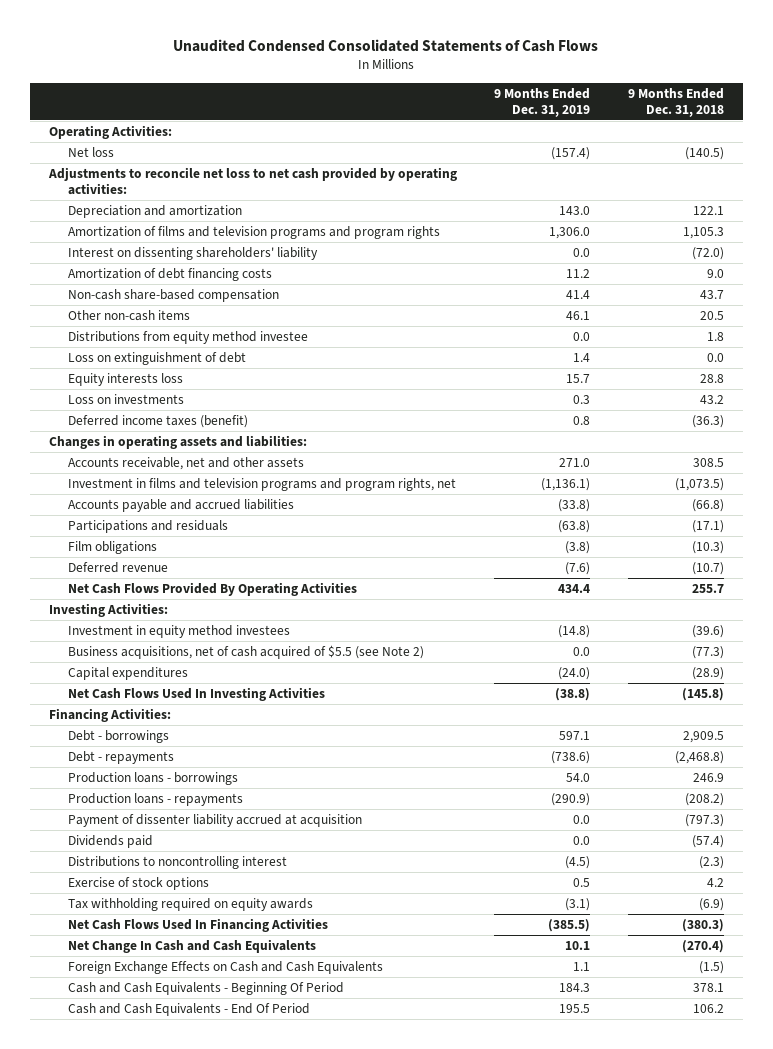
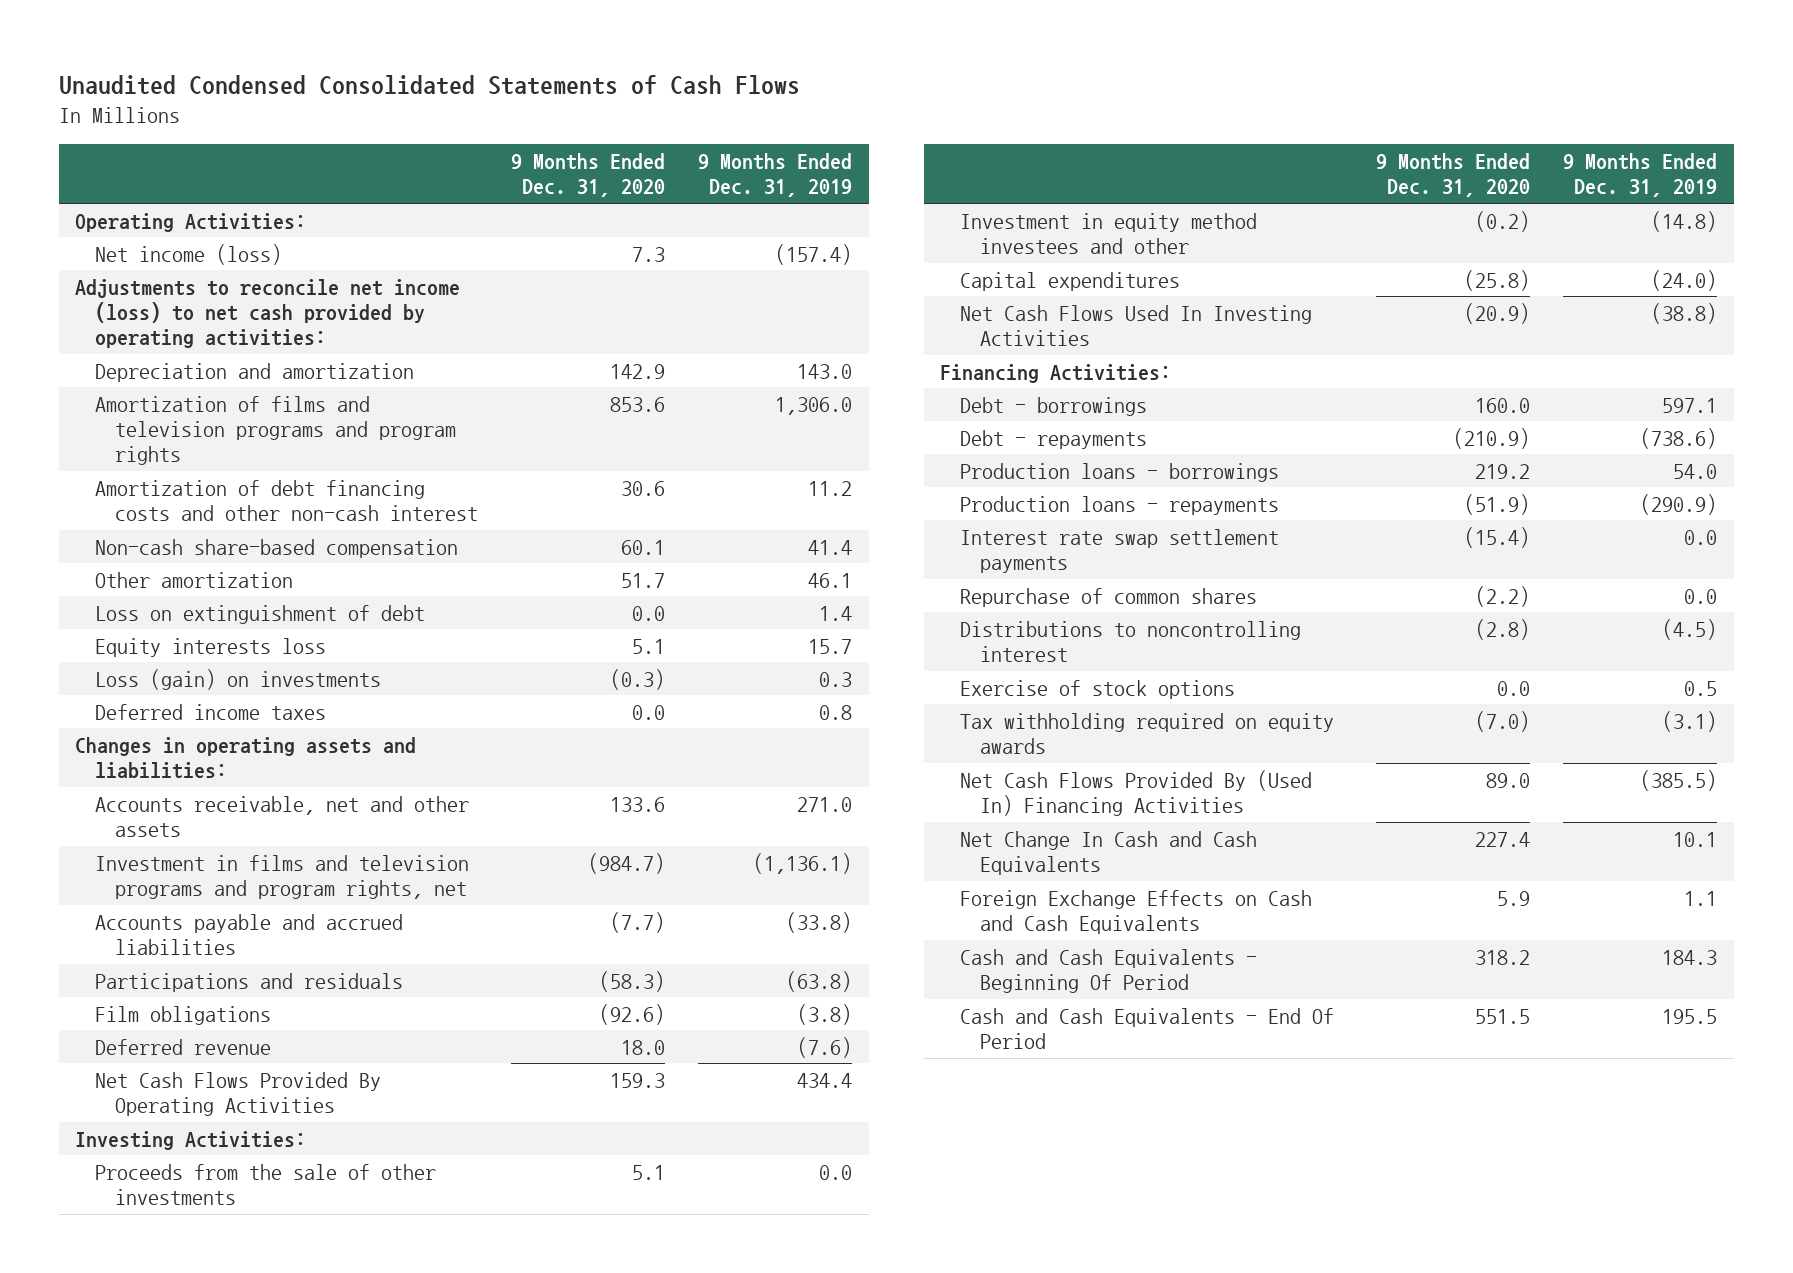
- | 9 Months Ended Dec. 31, 2019 | 9 Months Ended Dec. 31, 2018
+ | 9 Months Ended Dec. 31, 2020 | 9 Months Ended Dec. 31, 2019
- Net loss | (157.4) | (140.5)
- Adjustments to reconcile net loss to net cash provided by operating activities:
+ Net income (loss) | 7.3 | (157.4)
+ Adjustments to reconcile net income (loss) to net cash provided by operating activities:
- Interest on dissenting shareholders' liability | 0.0 | (72.0)
- Amortization of debt financing costs | 11.2 | 9.0
+ Amortization of debt financing costs and other non-cash interest | 30.6 | 11.2
- Other non-cash items | 46.1 | 20.5
- Distributions from equity method investee | 0.0 | 1.8
+ Other amortization | 51.7 | 46.1
- Loss on investments | 0.3 | 43.2
- Deferred income taxes (benefit) | 0.8 | (36.3)
+ Loss (gain) on investments | (0.3) | 0.3
+ Deferred income taxes | 0.0 | 0.8
- Investment in equity method investees | (14.8) | (39.6)
- Business acquisitions, net of cash acquired of $5.5 (see Note 2) | 0.0 | (77.3)
+ Proceeds from the sale of other investments | 5.1 | 0.0
+ Investment in equity method investees and other | (0.2) | (14.8)
- Payment of dissenter liability accrued at acquisition | 0.0 | (797.3)
- Dividends paid | 0.0 | (57.4)
+ Interest rate swap settlement payments | (15.4) | 0.0
+ Repurchase of common shares | (2.2) | 0.0
- Net Cash Flows Used In Financing Activities | (385.5) | (380.3)
+ Net Cash Flows Provided By (Used In) Financing Activities | 89.0 | (385.5)

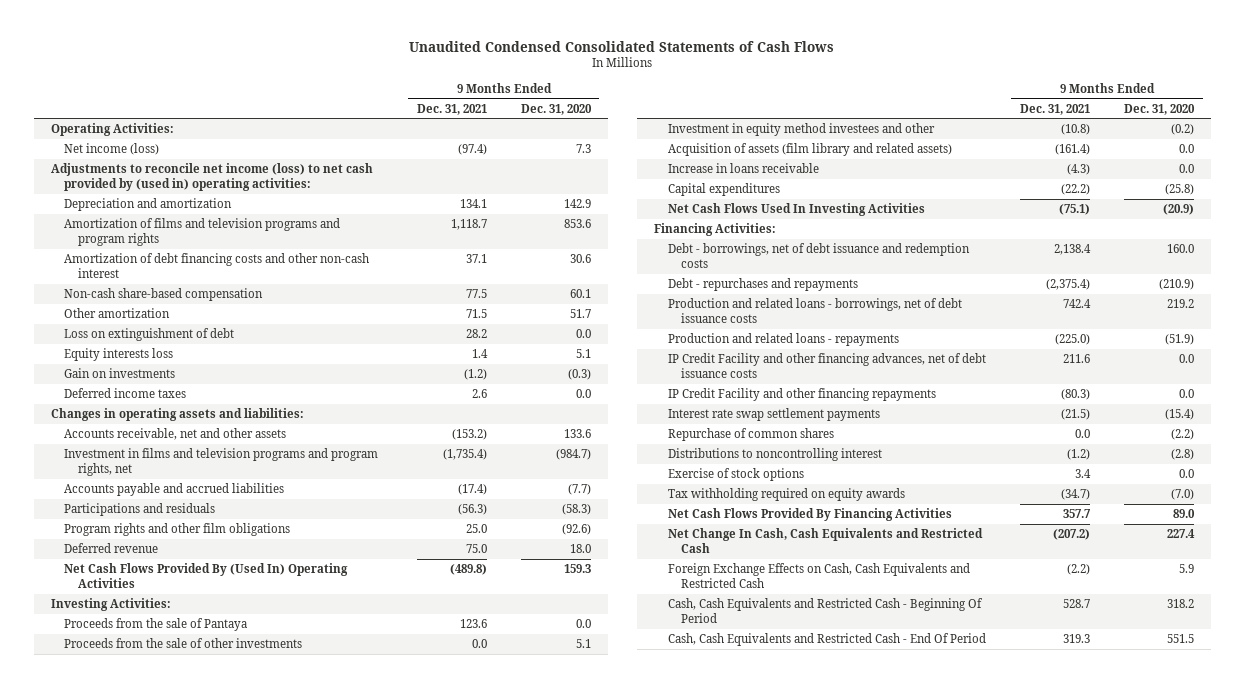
- | 9 Months Ended Dec. 31, 2020 | 9 Months Ended Dec. 31, 2019
+ | 9 Months Ended Dec. 31, 2021 | 9 Months Ended Dec. 31, 2020
- Adjustments to reconcile net income (loss) to net cash provided by operating activities:
+ Adjustments to reconcile net income (loss) to net cash provided by (used in) operating activities:
- Loss (gain) on investments | (0.3) | 0.3
+ Gain on investments | (1.2) | (0.3)
- Film obligations | (92.6) | (3.8)
+ Program rights and other film obligations | 25.0 | (92.6)
- Net Cash Flows Provided By Operating Activities | 159.3 | 434.4
+ Net Cash Flows Provided By (Used In) Operating Activities | (489.8) | 159.3
+ Proceeds from the sale of Pantaya | 123.6 | 0.0
+ Acquisition of assets (film library and related assets) | (161.4) | 0.0
+ Increase in loans receivable | (4.3) | 0.0
- Debt - borrowings | 160.0 | 597.1
- Debt - repayments | (210.9) | (738.6)
- Production loans - borrowings | 219.2 | 54.0
- Production loans - repayments | (51.9) | (290.9)
+ Debt - borrowings, net of debt issuance and redemption costs | 2,138.4 | 160.0
+ Debt - repurchases and repayments | (2,375.4) | (210.9)
+ Production and related loans - borrowings, net of debt issuance costs | 742.4 | 219.2
+ Production and related loans - repayments | (225.0) | (51.9)
+ IP Credit Facility and other financing advances, net of debt issuance costs | 211.6 | 0.0
+ IP Credit Facility and other financing repayments | (80.3) | 0.0
- Net Cash Flows Provided By (Used In) Financing Activities | 89.0 | (385.5)
- Net Change In Cash and Cash Equivalents | 227.4 | 10.1
- Foreign Exchange Effects on Cash and Cash Equivalents | 5.9 | 1.1
- Cash and Cash Equivalents - Beginning Of Period | 318.2 | 184.3
- Cash and Cash Equivalents - End Of Period | 551.5 | 195.5
+ Net Cash Flows Provided By Financing Activities | 357.7 | 89.0
+ Net Change In Cash, Cash Equivalents and Restricted Cash | (207.2) | 227.4
+ Foreign Exchange Effects on Cash, Cash Equivalents and Restricted Cash | (2.2) | 5.9
+ Cash, Cash Equivalents and Restricted Cash - Beginning Of Period | 528.7 | 318.2
+ Cash, Cash Equivalents and Restricted Cash - End Of Period | 319.3 | 551.5

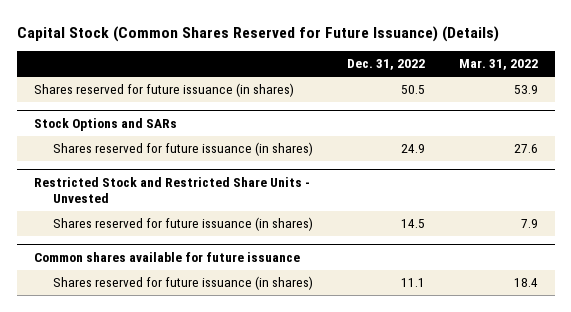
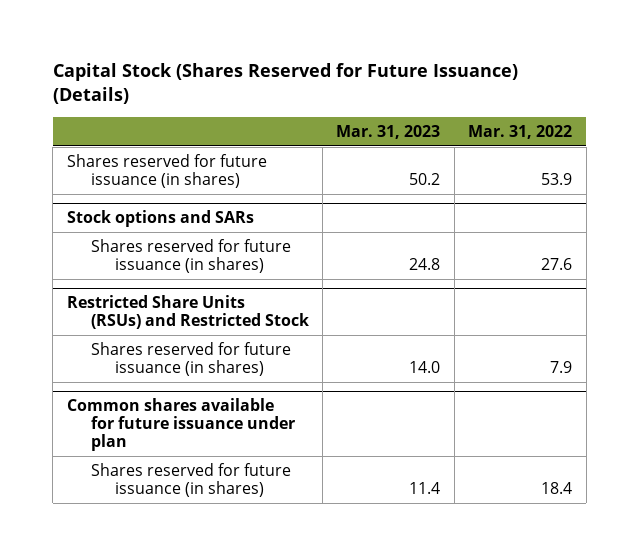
- Capital Stock (Common Shares Reserved for Future Issuance) (Details)
+ Capital Stock (Shares Reserved for Future Issuance) (Details)
- | Dec. 31, 2022 | Mar. 31, 2022
+ | Mar. 31, 2023 | Mar. 31, 2022
- Stock Options and SARs
+ Stock options and SARs
- Restricted Stock and Restricted Share Units - Unvested
+ Restricted Share Units (RSUs) and Restricted Stock
- Common shares available for future issuance
+ Common shares available for future issuance under plan

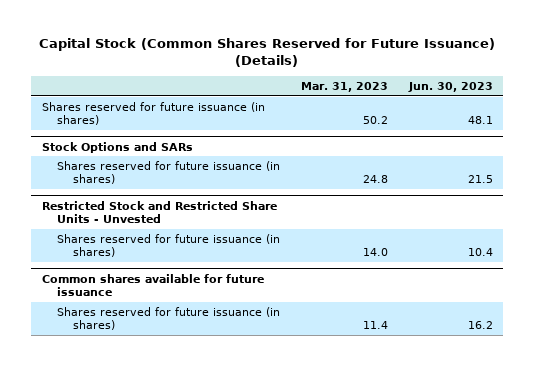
- Capital Stock (Shares Reserved for Future Issuance) (Details)
+ Capital Stock (Common Shares Reserved for Future Issuance) (Details)
- | Mar. 31, 2023 | Mar. 31, 2022
+ | Mar. 31, 2023 | Jun. 30, 2023
- Stock options and SARs
+ Stock Options and SARs
- Restricted Share Units (RSUs) and Restricted Stock
+ Restricted Stock and Restricted Share Units - Unvested
- Common shares available for future issuance under plan
+ Common shares available for future issuance

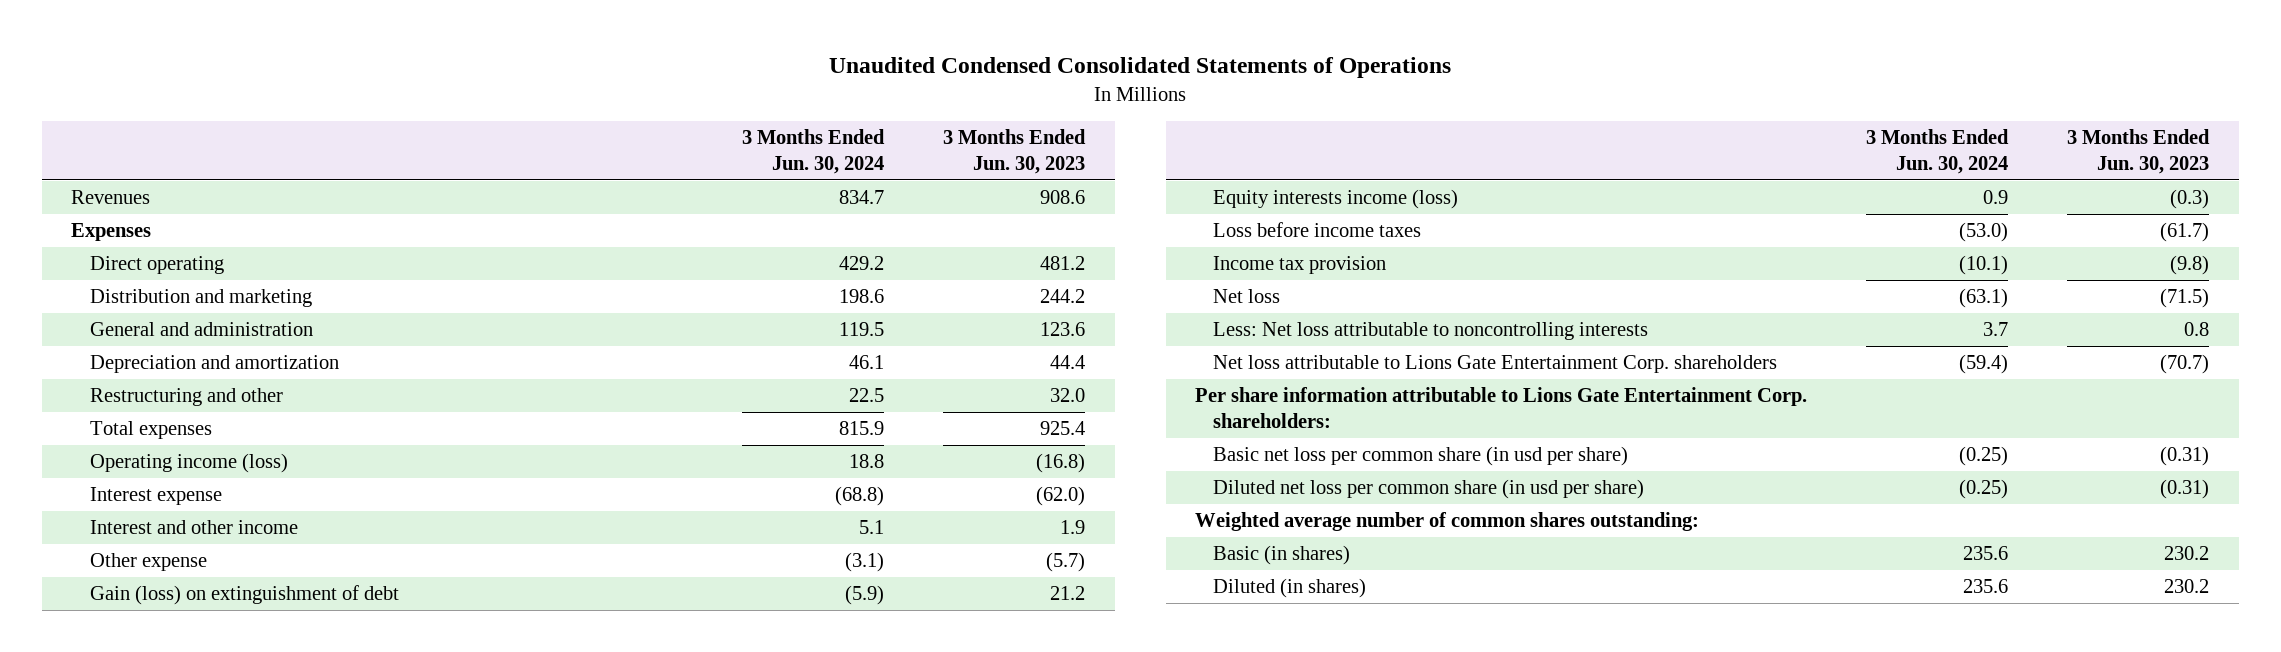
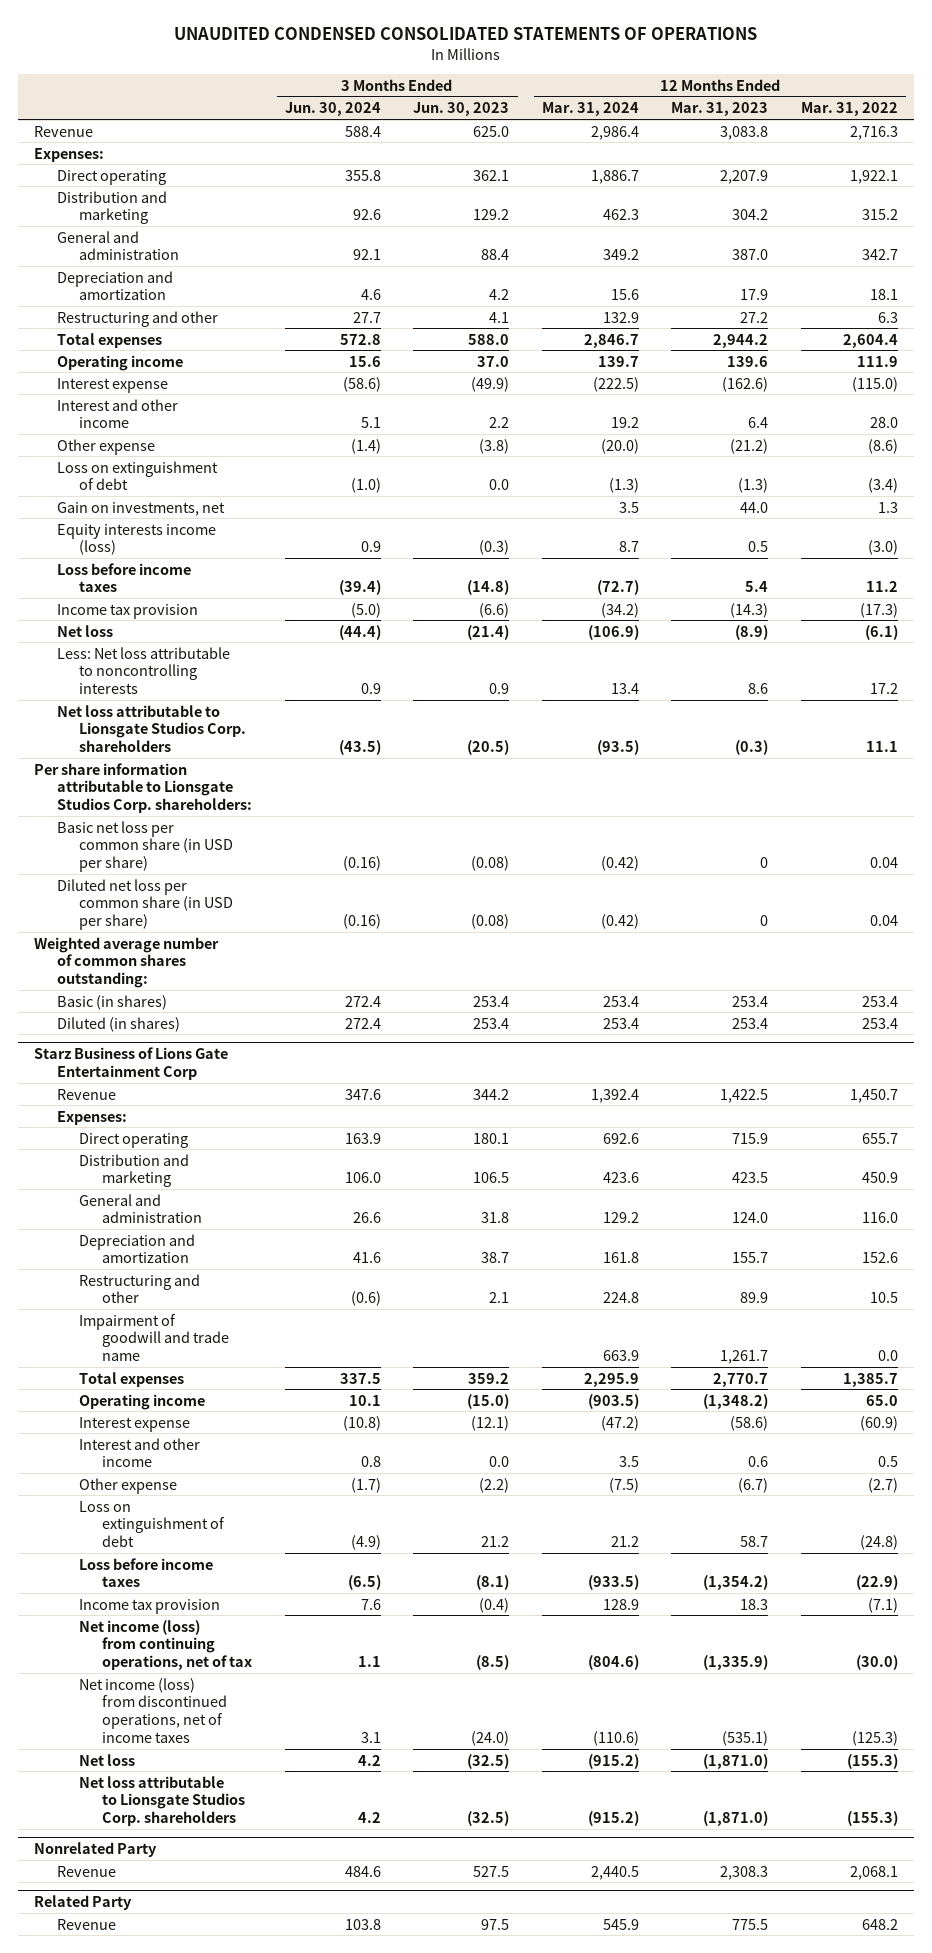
- Unaudited Condensed Consolidated Statements of Operations
+ UNAUDITED CONDENSED CONSOLIDATED STATEMENTS OF OPERATIONS
- | 3 Months Ended Jun. 30, 2024 | 3 Months Ended Jun. 30, 2023
+ | 3 Months Ended Jun. 30, 2024 | 3 Months Ended Jun. 30, 2023 | 12 Months Ended Mar. 31, 2024 | 12 Months Ended Mar. 31, 2023 | 12 Months Ended Mar. 31, 2022
- Revenues | 834.7 | 908.6
- Expenses
- Direct operating | 429.2 | 481.2
- Distribution and marketing | 198.6 | 244.2
- General and administration | 119.5 | 123.6
- Depreciation and amortization | 46.1 | 44.4
- Restructuring and other | 22.5 | 32.0
- Total expenses | 815.9 | 925.4
- Operating income (loss) | 18.8 | (16.8)
- Interest expense | (68.8) | (62.0)
- Interest and other income | 5.1 | 1.9
- Other expense | (3.1) | (5.7)
- Gain (loss) on extinguishment of debt | (5.9) | 21.2
+ Revenue | 588.4 | 625.0 | 2,986.4 | 3,083.8 | 2,716.3
+ Expenses:
+ Direct operating | 355.8 | 362.1 | 1,886.7 | 2,207.9 | 1,922.1
+ Distribution and marketing | 92.6 | 129.2 | 462.3 | 304.2 | 315.2
+ General and administration | 92.1 | 88.4 | 349.2 | 387.0 | 342.7
+ Depreciation and amortization | 4.6 | 4.2 | 15.6 | 17.9 | 18.1
+ Restructuring and other | 27.7 | 4.1 | 132.9 | 27.2 | 6.3
+ Total expenses | 572.8 | 588.0 | 2,846.7 | 2,944.2 | 2,604.4
+ Operating income | 15.6 | 37.0 | 139.7 | 139.6 | 111.9
+ Interest expense | (58.6) | (49.9) | (222.5) | (162.6) | (115.0)
+ Interest and other income | 5.1 | 2.2 | 19.2 | 6.4 | 28.0
+ Other expense | (1.4) | (3.8) | (20.0) | (21.2) | (8.6)
+ Loss on extinguishment of debt | (1.0) | 0.0 | (1.3) | (1.3) | (3.4)
+ Gain on investments, net | | | 3.5 | 44.0 | 1.3
- Loss before income taxes | (53.0) | (61.7)
- Income tax provision | (10.1) | (9.8)
- Net loss | (63.1) | (71.5)
- Less: Net loss attributable to noncontrolling interests | 3.7 | 0.8
- Net loss attributable to Lions Gate Entertainment Corp. shareholders | (59.4) | (70.7)
- Per share information attributable to Lions Gate Entertainment Corp. shareholders:
- Basic net loss per common share (in usd per share) | (0.25) | (0.31)
- Diluted net loss per common share (in usd per share) | (0.25) | (0.31)
+ Loss before income taxes | (39.4) | (14.8) | (72.7) | 5.4 | 11.2
+ Income tax provision | (5.0) | (6.6) | (34.2) | (14.3) | (17.3)
+ Net loss | (44.4) | (21.4) | (106.9) | (8.9) | (6.1)
+ Less: Net loss attributable to noncontrolling interests | 0.9 | 0.9 | 13.4 | 8.6 | 17.2
+ Net loss attributable to Lionsgate Studios Corp. shareholders | (43.5) | (20.5) | (93.5) | (0.3) | 11.1
+ Per share information attributable to Lionsgate Studios Corp. shareholders:
+ Basic net loss per common share (in USD per share) | (0.16) | (0.08) | (0.42) | 0 | 0.04
+ Diluted net loss per common share (in USD per share) | (0.16) | (0.08) | (0.42) | 0 | 0.04
- Basic (in shares) | 235.6 | 230.2
- Diluted (in shares) | 235.6 | 230.2
+ Basic (in shares) | 272.4 | 253.4 | 253.4 | 253.4 | 253.4
+ Diluted (in shares) | 272.4 | 253.4 | 253.4 | 253.4 | 253.4
+ Starz Business of Lions Gate Entertainment Corp
+ Revenue | 347.6 | 344.2 | 1,392.4 | 1,422.5 | 1,450.7
+ Expenses:
+ Direct operating | 163.9 | 180.1 | 692.6 | 715.9 | 655.7
+ Distribution and marketing | 106.0 | 106.5 | 423.6 | 423.5 | 450.9
+ General and administration | 26.6 | 31.8 | 129.2 | 124.0 | 116.0
+ Depreciation and amortization | 41.6 | 38.7 | 161.8 | 155.7 | 152.6
+ Restructuring and other | (0.6) | 2.1 | 224.8 | 89.9 | 10.5
+ Impairment of goodwill and trade name | | | 663.9 | 1,261.7 | 0.0
+ Total expenses | 337.5 | 359.2 | 2,295.9 | 2,770.7 | 1,385.7
+ Operating income | 10.1 | (15.0) | (903.5) | (1,348.2) | 65.0
+ Interest expense | (10.8) | (12.1) | (47.2) | (58.6) | (60.9)
+ Interest and other income | 0.8 | 0.0 | 3.5 | 0.6 | 0.5
+ Other expense | (1.7) | (2.2) | (7.5) | (6.7) | (2.7)
+ Loss on extinguishment of debt | (4.9) | 21.2 | 21.2 | 58.7 | (24.8)
+ Loss before income taxes | (6.5) | (8.1) | (933.5) | (1,354.2) | (22.9)
+ Income tax provision | 7.6 | (0.4) | 128.9 | 18.3 | (7.1)
+ Net income (loss) from continuing operations, net of tax | 1.1 | (8.5) | (804.6) | (1,335.9) | (30.0)
+ Net income (loss) from discontinued operations, net of income taxes | 3.1 | (24.0) | (110.6) | (535.1) | (125.3)
+ Net loss | 4.2 | (32.5) | (915.2) | (1,871.0) | (155.3)
+ Net loss attributable to Lionsgate Studios Corp. shareholders | 4.2 | (32.5) | (915.2) | (1,871.0) | (155.3)
+ Nonrelated Party
+ Revenue | 484.6 | 527.5 | 2,440.5 | 2,308.3 | 2,068.1
+ Related Party
+ Revenue | 103.8 | 97.5 | 545.9 | 775.5 | 648.2

